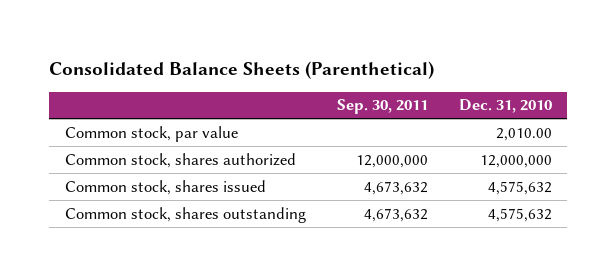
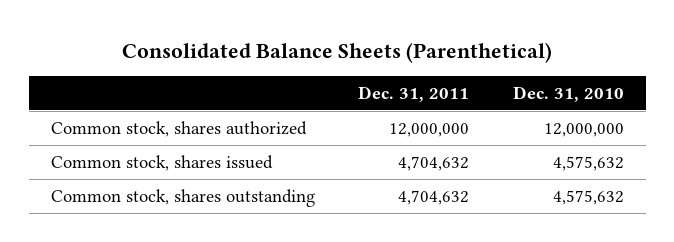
- | Sep. 30, 2011 | Dec. 31, 2010
+ | Dec. 31, 2011 | Dec. 31, 2010
- Common stock, par value | | 2,010.00

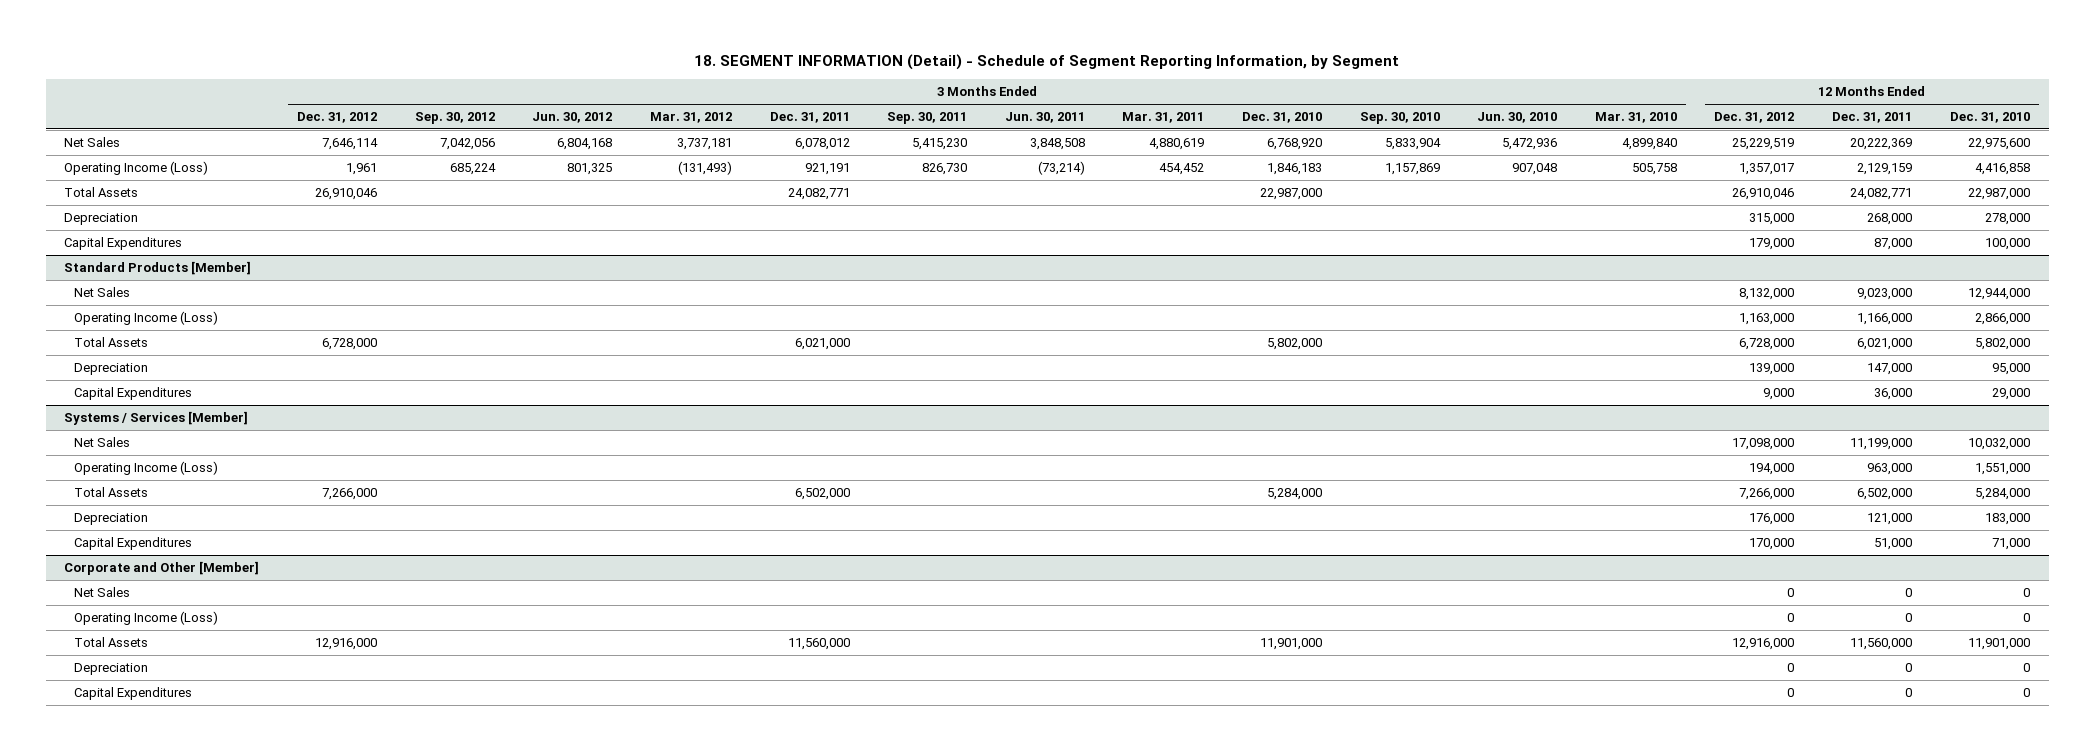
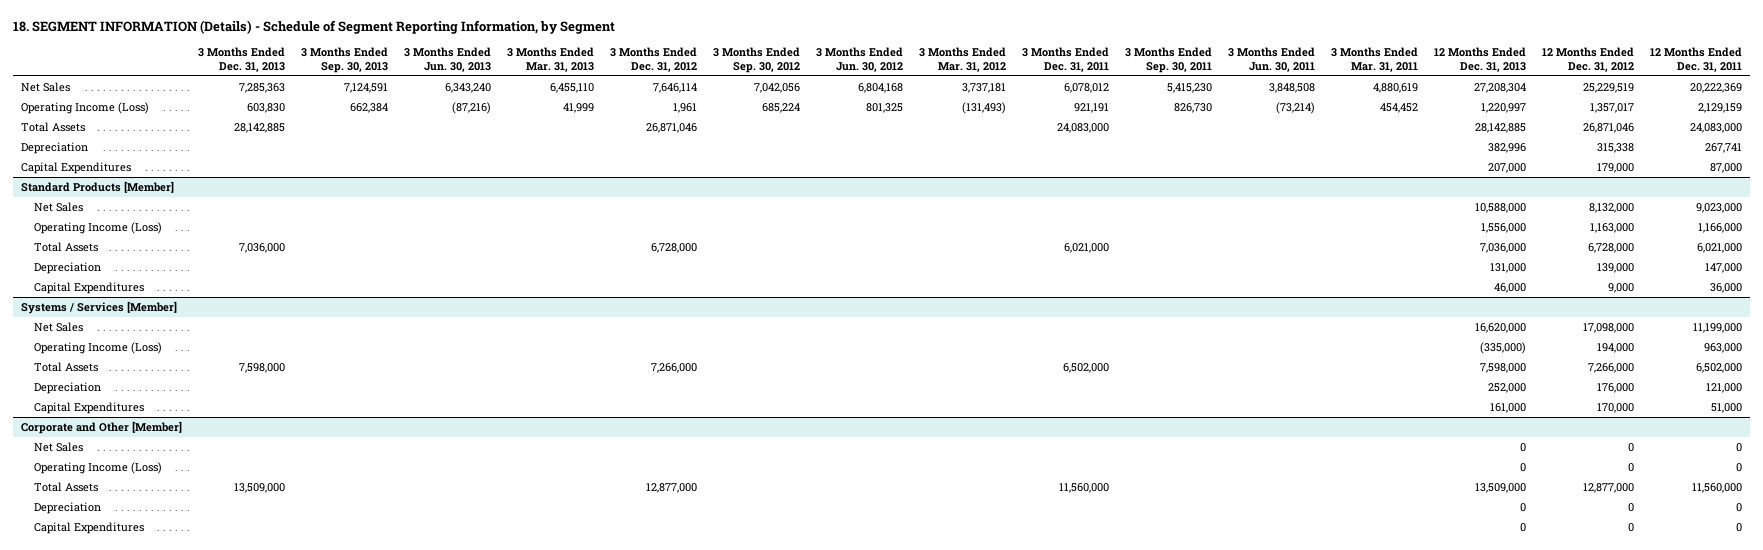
- 18. SEGMENT INFORMATION (Detail) - Schedule of Segment Reporting Information, by Segment
+ 18. SEGMENT INFORMATION (Details) - Schedule of Segment Reporting Information, by Segment
- | 3 Months Ended Dec. 31, 2012 | 3 Months Ended Sep. 30, 2012 | 3 Months Ended Jun. 30, 2012 | 3 Months Ended Mar. 31, 2012 | 3 Months Ended Dec. 31, 2011 | 3 Months Ended Sep. 30, 2011 | 3 Months Ended Jun. 30, 2011 | 3 Months Ended Mar. 31, 2011 | 3 Months Ended Dec. 31, 2010 | 3 Months Ended Sep. 30, 2010 | 3 Months Ended Jun. 30, 2010 | 3 Months Ended Mar. 31, 2010 | 12 Months Ended Dec. 31, 2012 | 12 Months Ended Dec. 31, 2011 | 12 Months Ended Dec. 31, 2010
+ | 3 Months Ended Dec. 31, 2013 | 3 Months Ended Sep. 30, 2013 | 3 Months Ended Jun. 30, 2013 | 3 Months Ended Mar. 31, 2013 | 3 Months Ended Dec. 31, 2012 | 3 Months Ended Sep. 30, 2012 | 3 Months Ended Jun. 30, 2012 | 3 Months Ended Mar. 31, 2012 | 3 Months Ended Dec. 31, 2011 | 3 Months Ended Sep. 30, 2011 | 3 Months Ended Jun. 30, 2011 | 3 Months Ended Mar. 31, 2011 | 12 Months Ended Dec. 31, 2013 | 12 Months Ended Dec. 31, 2012 | 12 Months Ended Dec. 31, 2011
- Total Assets | 26,910,046 | | | | 24,082,771 | | | | 22,987,000 | | | | 26,910,046 | 24,082,771 | 22,987,000
- Depreciation | | | | | | | | | | | | | 315,000 | 268,000 | 278,000
+ Total Assets | 28,142,885 | | | | 26,871,046 | | | | 24,083,000 | | | | 28,142,885 | 26,871,046 | 24,083,000
+ Depreciation | | | | | | | | | | | | | 382,996 | 315,338 | 267,741
@ Corporate and Other [Member]
- Total Assets | 12,916,000 | | | | 11,560,000 | | | | 11,901,000 | | | | 12,916,000 | 11,560,000 | 11,901,000
+ Total Assets | 13,509,000 | | | | 12,877,000 | | | | 11,560,000 | | | | 13,509,000 | 12,877,000 | 11,560,000

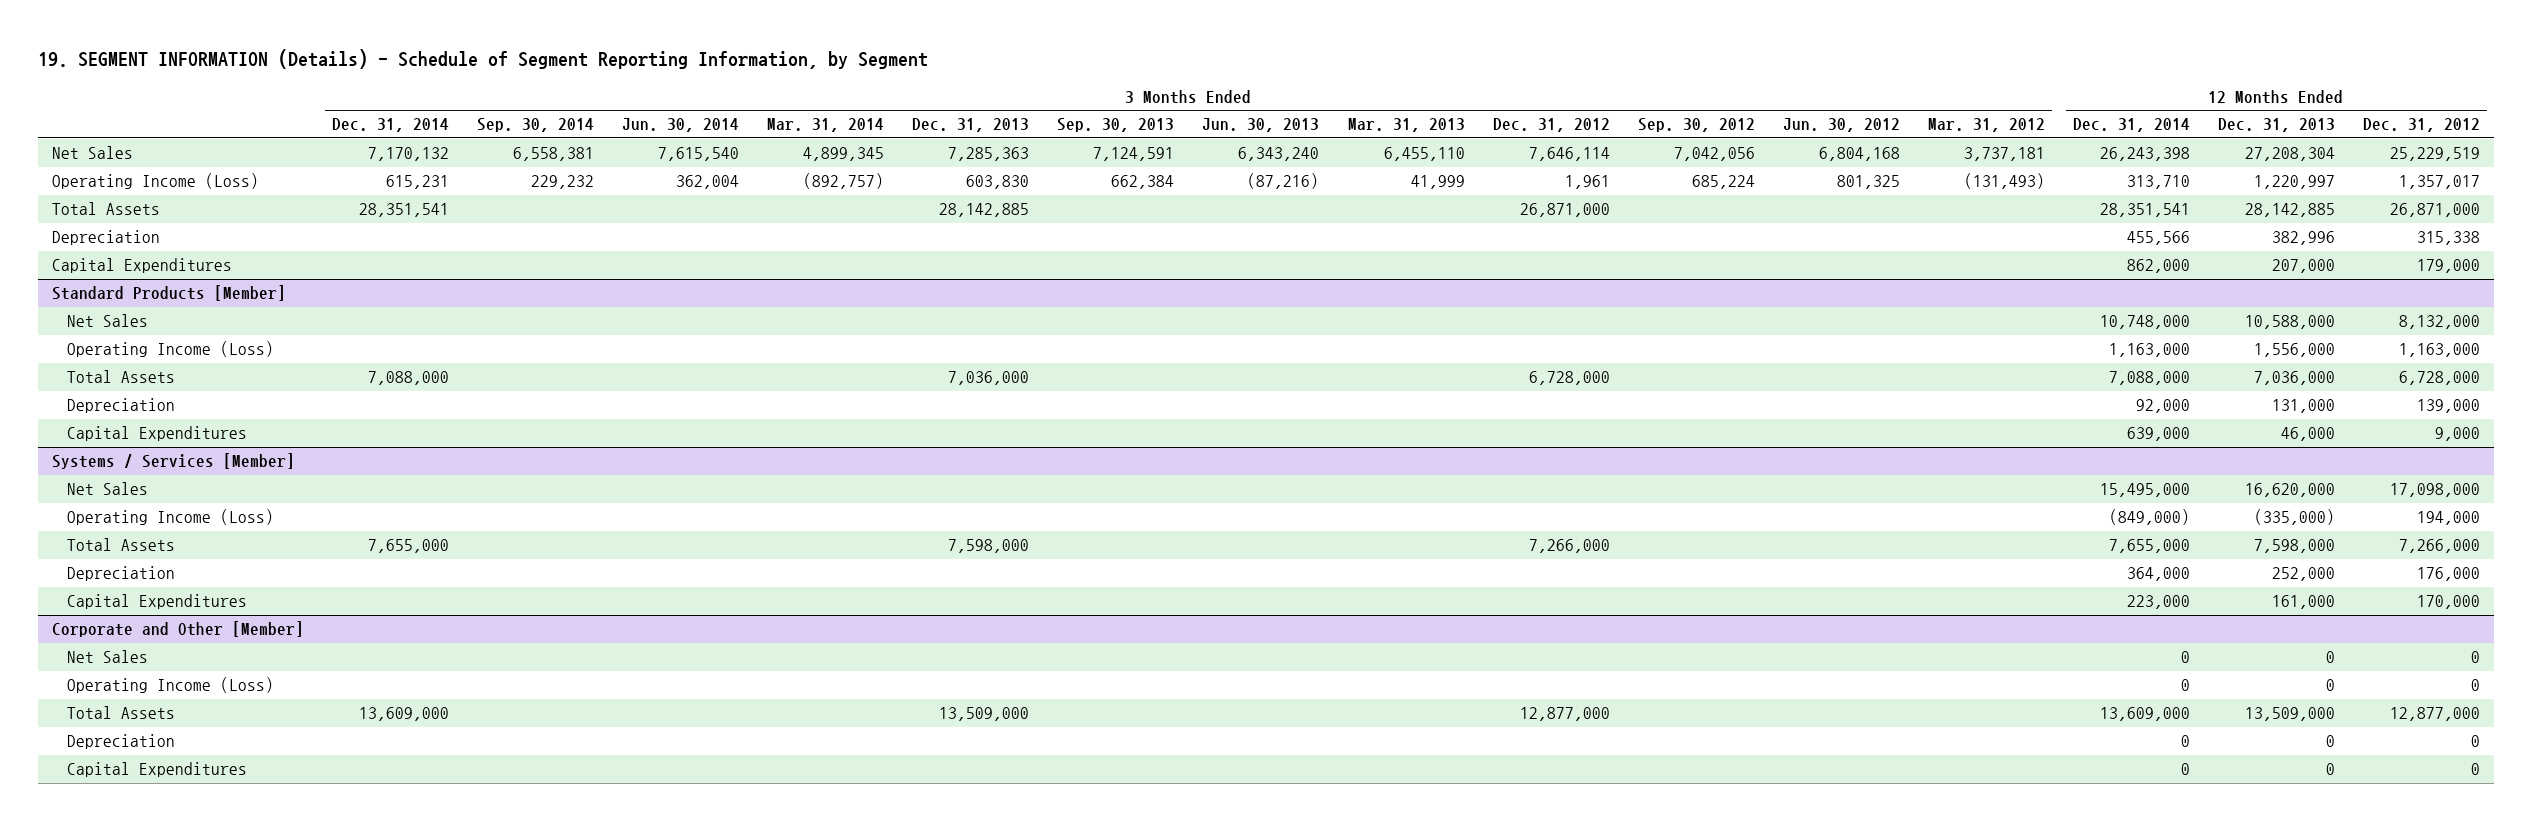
- 18. SEGMENT INFORMATION (Details) - Schedule of Segment Reporting Information, by Segment
+ 19. SEGMENT INFORMATION (Details) - Schedule of Segment Reporting Information, by Segment
- | 3 Months Ended Dec. 31, 2013 | 3 Months Ended Sep. 30, 2013 | 3 Months Ended Jun. 30, 2013 | 3 Months Ended Mar. 31, 2013 | 3 Months Ended Dec. 31, 2012 | 3 Months Ended Sep. 30, 2012 | 3 Months Ended Jun. 30, 2012 | 3 Months Ended Mar. 31, 2012 | 3 Months Ended Dec. 31, 2011 | 3 Months Ended Sep. 30, 2011 | 3 Months Ended Jun. 30, 2011 | 3 Months Ended Mar. 31, 2011 | 12 Months Ended Dec. 31, 2013 | 12 Months Ended Dec. 31, 2012 | 12 Months Ended Dec. 31, 2011
+ | 3 Months Ended Dec. 31, 2014 | 3 Months Ended Sep. 30, 2014 | 3 Months Ended Jun. 30, 2014 | 3 Months Ended Mar. 31, 2014 | 3 Months Ended Dec. 31, 2013 | 3 Months Ended Sep. 30, 2013 | 3 Months Ended Jun. 30, 2013 | 3 Months Ended Mar. 31, 2013 | 3 Months Ended Dec. 31, 2012 | 3 Months Ended Sep. 30, 2012 | 3 Months Ended Jun. 30, 2012 | 3 Months Ended Mar. 31, 2012 | 12 Months Ended Dec. 31, 2014 | 12 Months Ended Dec. 31, 2013 | 12 Months Ended Dec. 31, 2012
- Total Assets | 28,142,885 | | | | 26,871,046 | | | | 24,083,000 | | | | 28,142,885 | 26,871,046 | 24,083,000
+ Total Assets | 28,351,541 | | | | 28,142,885 | | | | 26,871,000 | | | | 28,351,541 | 28,142,885 | 26,871,000

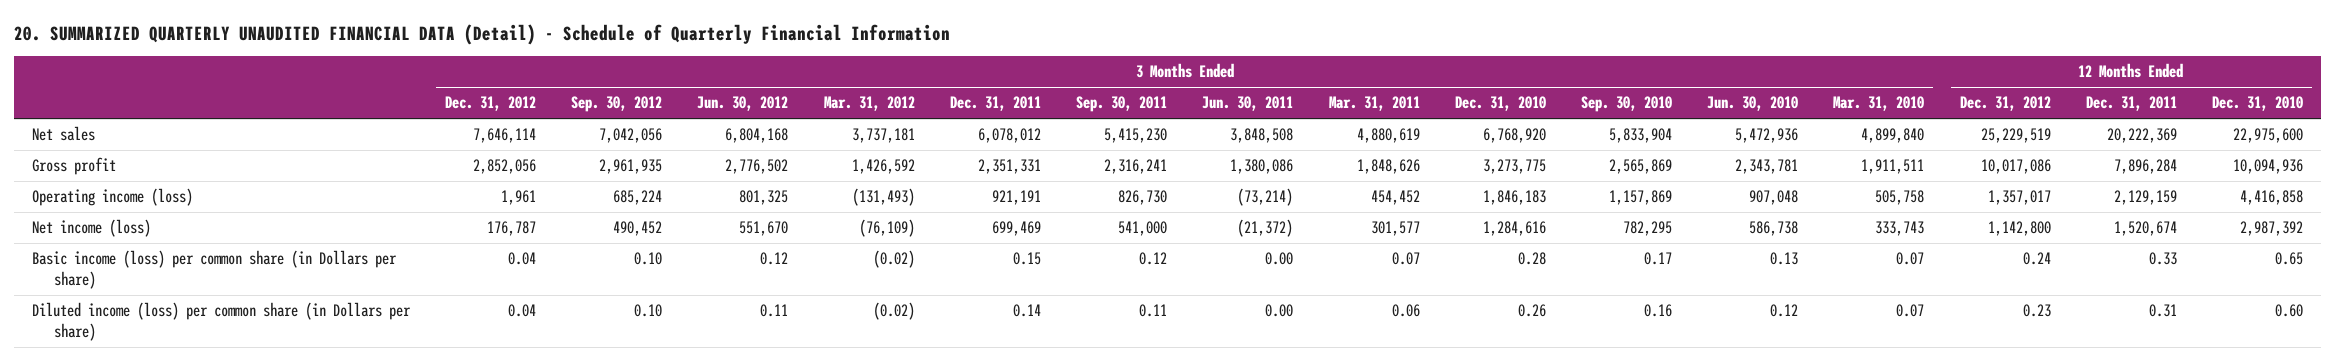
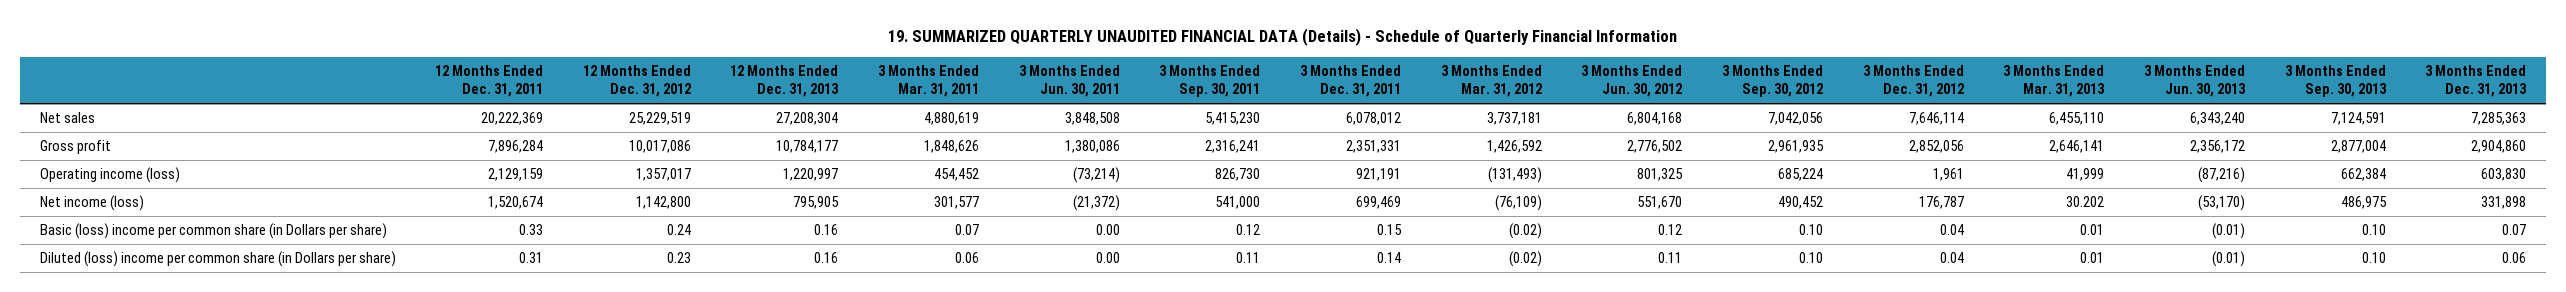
- 20. SUMMARIZED QUARTERLY UNAUDITED FINANCIAL DATA (Detail) - Schedule of Quarterly Financial Information
+ 19. SUMMARIZED QUARTERLY UNAUDITED FINANCIAL DATA (Details) - Schedule of Quarterly Financial Information
- | 3 Months Ended Dec. 31, 2012 | 3 Months Ended Sep. 30, 2012 | 3 Months Ended Jun. 30, 2012 | 3 Months Ended Mar. 31, 2012 | 3 Months Ended Dec. 31, 2011 | 3 Months Ended Sep. 30, 2011 | 3 Months Ended Jun. 30, 2011 | 3 Months Ended Mar. 31, 2011 | 3 Months Ended Dec. 31, 2010 | 3 Months Ended Sep. 30, 2010 | 3 Months Ended Jun. 30, 2010 | 3 Months Ended Mar. 31, 2010 | 12 Months Ended Dec. 31, 2012 | 12 Months Ended Dec. 31, 2011 | 12 Months Ended Dec. 31, 2010
+ | 12 Months Ended Dec. 31, 2011 | 12 Months Ended Dec. 31, 2012 | 12 Months Ended Dec. 31, 2013 | 3 Months Ended Mar. 31, 2011 | 3 Months Ended Jun. 30, 2011 | 3 Months Ended Sep. 30, 2011 | 3 Months Ended Dec. 31, 2011 | 3 Months Ended Mar. 31, 2012 | 3 Months Ended Jun. 30, 2012 | 3 Months Ended Sep. 30, 2012 | 3 Months Ended Dec. 31, 2012 | 3 Months Ended Mar. 31, 2013 | 3 Months Ended Jun. 30, 2013 | 3 Months Ended Sep. 30, 2013 | 3 Months Ended Dec. 31, 2013
- Basic income (loss) per common share (in Dollars per share) | 0.04 | 0.10 | 0.12 | (0.02) | 0.15 | 0.12 | 0.00 | 0.07 | 0.28 | 0.17 | 0.13 | 0.07 | 0.24 | 0.33 | 0.65
- Diluted income (loss) per common share (in Dollars per share) | 0.04 | 0.10 | 0.11 | (0.02) | 0.14 | 0.11 | 0.00 | 0.06 | 0.26 | 0.16 | 0.12 | 0.07 | 0.23 | 0.31 | 0.60
+ Basic (loss) income per common share (in Dollars per share) | 0.33 | 0.24 | 0.16 | 0.07 | 0.00 | 0.12 | 0.15 | (0.02) | 0.12 | 0.10 | 0.04 | 0.01 | (0.01) | 0.10 | 0.07
+ Diluted (loss) income per common share (in Dollars per share) | 0.31 | 0.23 | 0.16 | 0.06 | 0.00 | 0.11 | 0.14 | (0.02) | 0.11 | 0.10 | 0.04 | 0.01 | (0.01) | 0.10 | 0.06

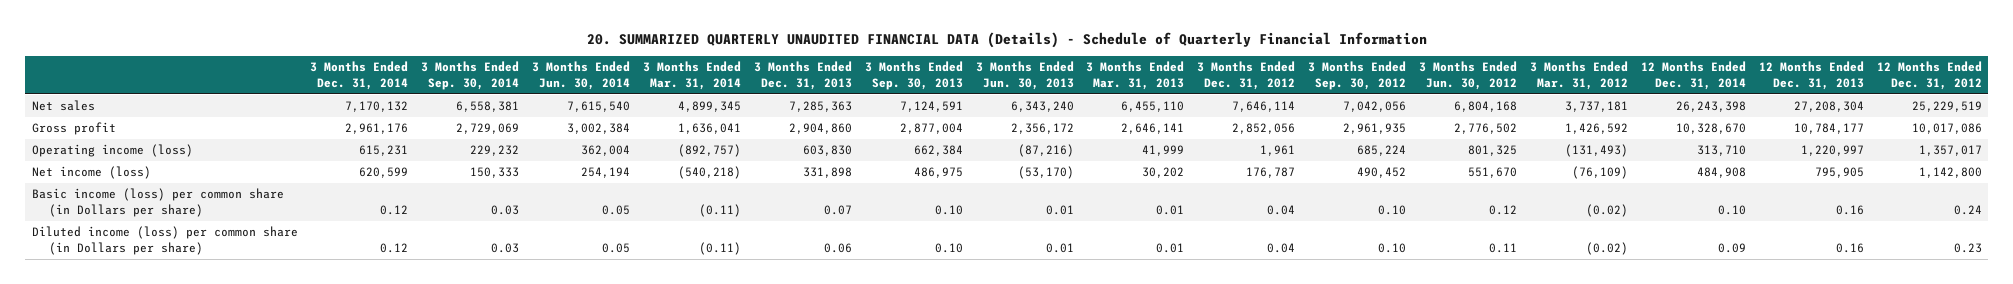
- 19. SUMMARIZED QUARTERLY UNAUDITED FINANCIAL DATA (Details) - Schedule of Quarterly Financial Information
+ 20. SUMMARIZED QUARTERLY UNAUDITED FINANCIAL DATA (Details) - Schedule of Quarterly Financial Information
- | 12 Months Ended Dec. 31, 2011 | 12 Months Ended Dec. 31, 2012 | 12 Months Ended Dec. 31, 2013 | 3 Months Ended Mar. 31, 2011 | 3 Months Ended Jun. 30, 2011 | 3 Months Ended Sep. 30, 2011 | 3 Months Ended Dec. 31, 2011 | 3 Months Ended Mar. 31, 2012 | 3 Months Ended Jun. 30, 2012 | 3 Months Ended Sep. 30, 2012 | 3 Months Ended Dec. 31, 2012 | 3 Months Ended Mar. 31, 2013 | 3 Months Ended Jun. 30, 2013 | 3 Months Ended Sep. 30, 2013 | 3 Months Ended Dec. 31, 2013
+ | 3 Months Ended Dec. 31, 2014 | 3 Months Ended Sep. 30, 2014 | 3 Months Ended Jun. 30, 2014 | 3 Months Ended Mar. 31, 2014 | 3 Months Ended Dec. 31, 2013 | 3 Months Ended Sep. 30, 2013 | 3 Months Ended Jun. 30, 2013 | 3 Months Ended Mar. 31, 2013 | 3 Months Ended Dec. 31, 2012 | 3 Months Ended Sep. 30, 2012 | 3 Months Ended Jun. 30, 2012 | 3 Months Ended Mar. 31, 2012 | 12 Months Ended Dec. 31, 2014 | 12 Months Ended Dec. 31, 2013 | 12 Months Ended Dec. 31, 2012
- Net income (loss) | 1,520,674 | 1,142,800 | 795,905 | 301,577 | (21,372) | 541,000 | 699,469 | (76,109) | 551,670 | 490,452 | 176,787 | 30.202 | (53,170) | 486,975 | 331,898
- Basic (loss) income per common share (in Dollars per share) | 0.33 | 0.24 | 0.16 | 0.07 | 0.00 | 0.12 | 0.15 | (0.02) | 0.12 | 0.10 | 0.04 | 0.01 | (0.01) | 0.10 | 0.07
- Diluted (loss) income per common share (in Dollars per share) | 0.31 | 0.23 | 0.16 | 0.06 | 0.00 | 0.11 | 0.14 | (0.02) | 0.11 | 0.10 | 0.04 | 0.01 | (0.01) | 0.10 | 0.06
+ Net income (loss) | 620,599 | 150,333 | 254,194 | (540,218) | 331,898 | 486,975 | (53,170) | 30,202 | 176,787 | 490,452 | 551,670 | (76,109) | 484,908 | 795,905 | 1,142,800
+ Basic income (loss) per common share (in Dollars per share) | 0.12 | 0.03 | 0.05 | (0.11) | 0.07 | 0.10 | 0.01 | 0.01 | 0.04 | 0.10 | 0.12 | (0.02) | 0.10 | 0.16 | 0.24
+ Diluted income (loss) per common share (in Dollars per share) | 0.12 | 0.03 | 0.05 | (0.11) | 0.06 | 0.10 | 0.01 | 0.01 | 0.04 | 0.10 | 0.11 | (0.02) | 0.09 | 0.16 | 0.23

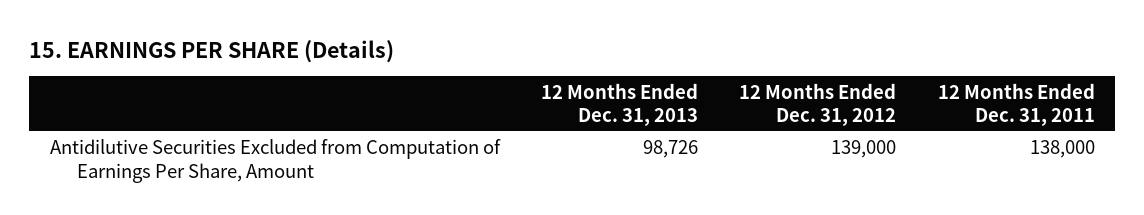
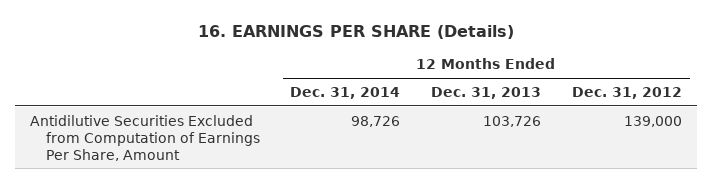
- 15. EARNINGS PER SHARE (Details)
+ 16. EARNINGS PER SHARE (Details)
- | 12 Months Ended Dec. 31, 2013 | 12 Months Ended Dec. 31, 2012 | 12 Months Ended Dec. 31, 2011
+ | 12 Months Ended Dec. 31, 2014 | 12 Months Ended Dec. 31, 2013 | 12 Months Ended Dec. 31, 2012
- Antidilutive Securities Excluded from Computation of Earnings Per Share, Amount | 98,726 | 139,000 | 138,000
+ Antidilutive Securities Excluded from Computation of Earnings Per Share, Amount | 98,726 | 103,726 | 139,000

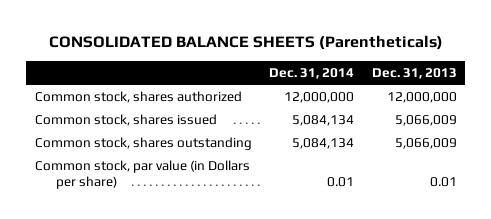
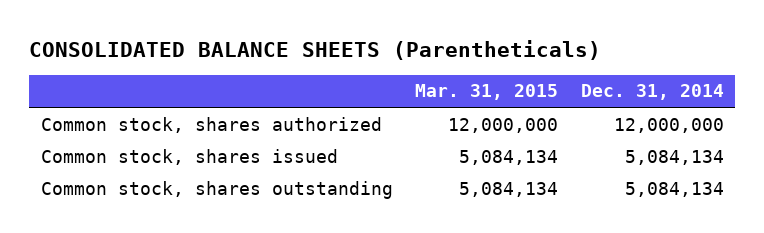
- | Dec. 31, 2014 | Dec. 31, 2013
+ | Mar. 31, 2015 | Dec. 31, 2014
- Common stock, par value (in Dollars per share) | 0.01 | 0.01

